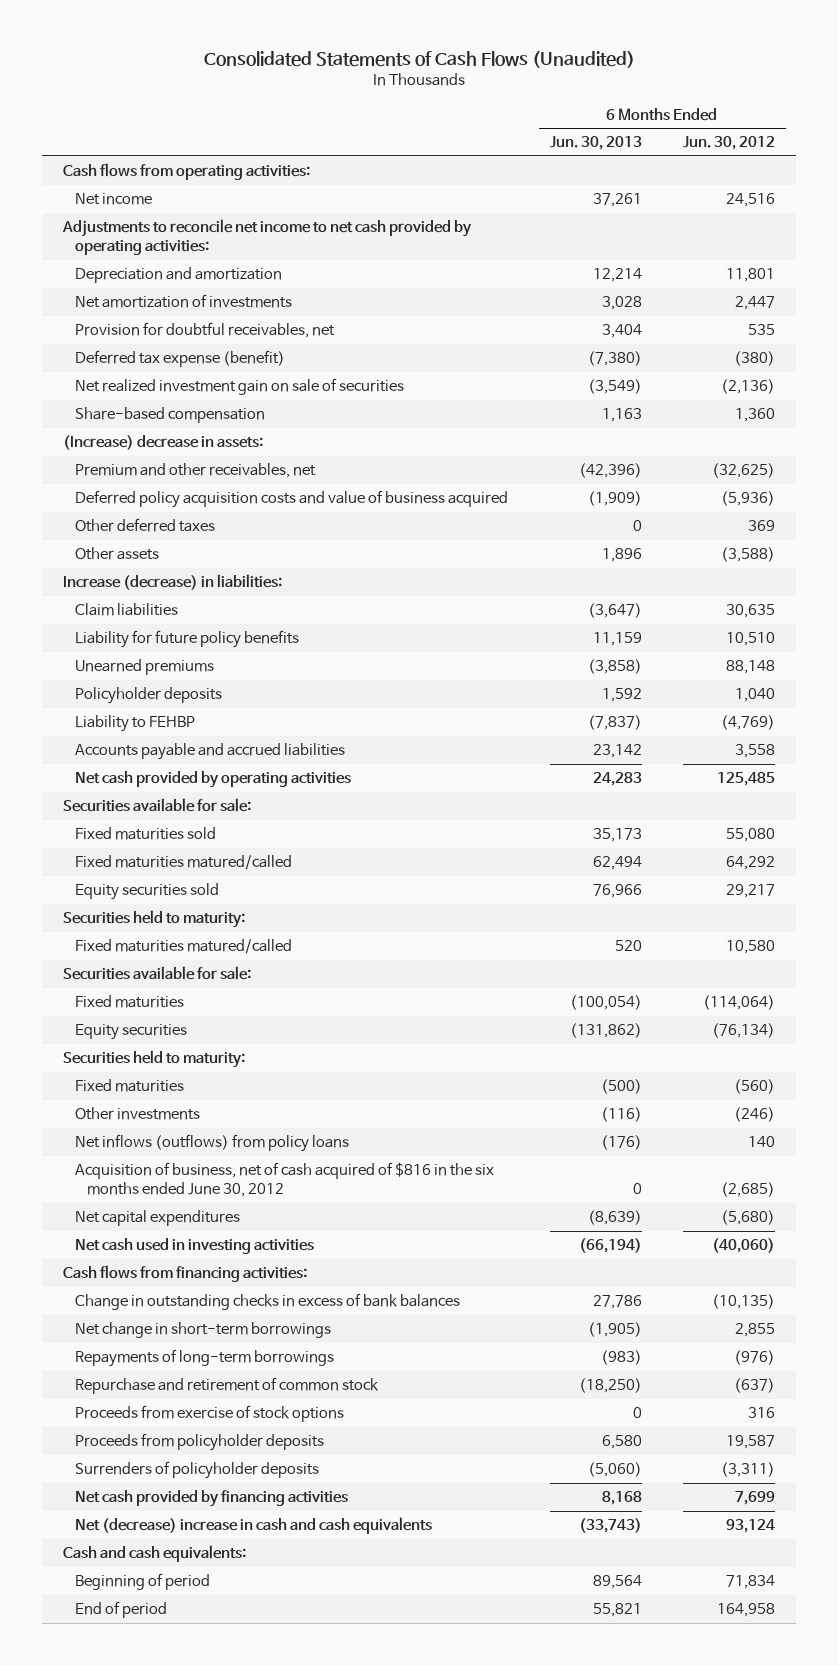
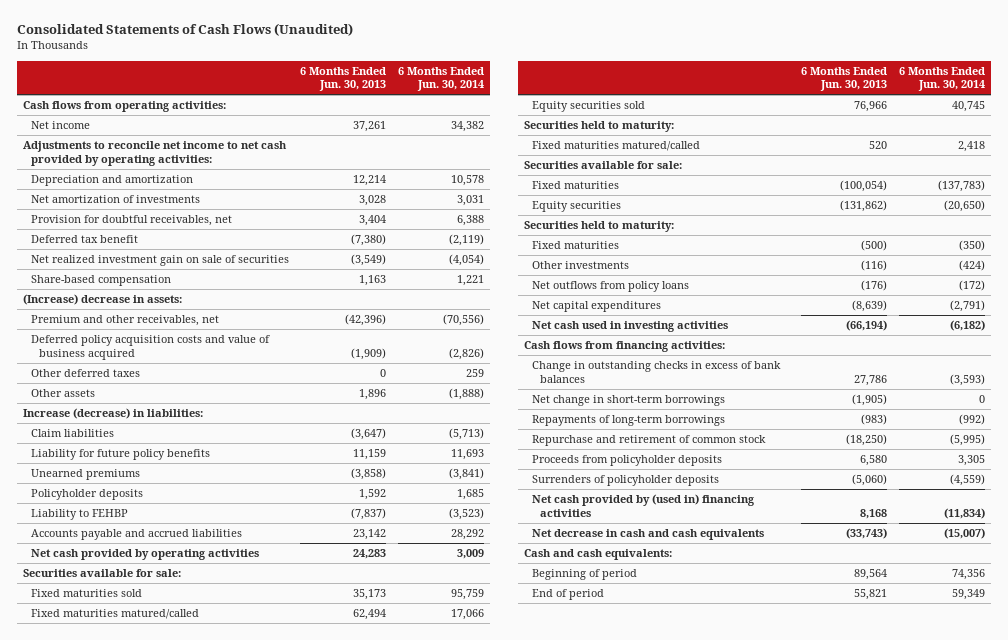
- | 6 Months Ended Jun. 30, 2013 | 6 Months Ended Jun. 30, 2012
+ | 6 Months Ended Jun. 30, 2013 | 6 Months Ended Jun. 30, 2014
- Deferred tax expense (benefit) | (7,380) | (380)
+ Deferred tax benefit | (7,380) | (2,119)
- Net inflows (outflows) from policy loans | (176) | 140
- Acquisition of business, net of cash acquired of $816 in the six months ended June 30, 2012 | 0 | (2,685)
+ Net outflows from policy loans | (176) | (172)
- Proceeds from exercise of stock options | 0 | 316
- Net cash provided by financing activities | 8,168 | 7,699
- Net (decrease) increase in cash and cash equivalents | (33,743) | 93,124
+ Net cash provided by (used in) financing activities | 8,168 | (11,834)
+ Net decrease in cash and cash equivalents | (33,743) | (15,007)

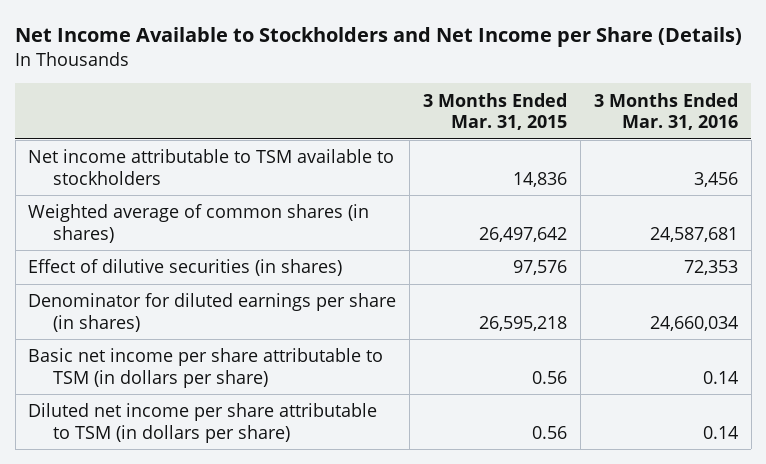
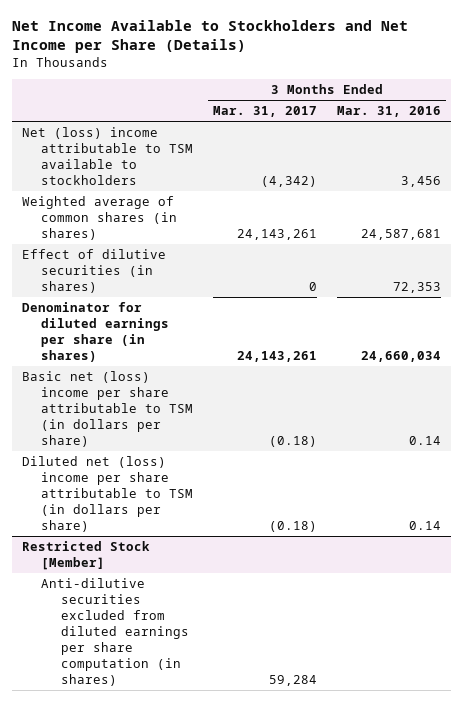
- | 3 Months Ended Mar. 31, 2015 | 3 Months Ended Mar. 31, 2016
+ | 3 Months Ended Mar. 31, 2017 | 3 Months Ended Mar. 31, 2016
- Net income attributable to TSM available to stockholders | 14,836 | 3,456
+ Net (loss) income attributable to TSM available to stockholders | (4,342) | 3,456
- Basic net income per share attributable to TSM (in dollars per share) | 0.56 | 0.14
- Diluted net income per share attributable to TSM (in dollars per share) | 0.56 | 0.14
+ Basic net (loss) income per share attributable to TSM (in dollars per share) | (0.18) | 0.14
+ Diluted net (loss) income per share attributable to TSM (in dollars per share) | (0.18) | 0.14
+ Restricted Stock [Member]
+ Anti-dilutive securities excluded from diluted earnings per share computation (in shares) | 59,284 |

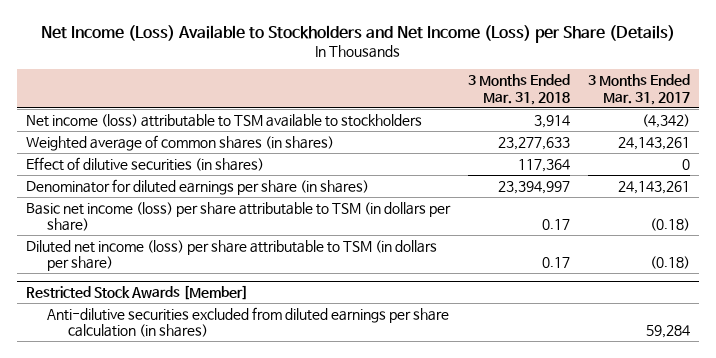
- Net Income Available to Stockholders and Net Income per Share (Details)
+ Net Income (Loss) Available to Stockholders and Net Income (Loss) per Share (Details)
- | 3 Months Ended Mar. 31, 2017 | 3 Months Ended Mar. 31, 2016
+ | 3 Months Ended Mar. 31, 2018 | 3 Months Ended Mar. 31, 2017
- Net (loss) income attributable to TSM available to stockholders | (4,342) | 3,456
+ Net income (loss) attributable to TSM available to stockholders | 3,914 | (4,342)
- Basic net (loss) income per share attributable to TSM (in dollars per share) | (0.18) | 0.14
- Diluted net (loss) income per share attributable to TSM (in dollars per share) | (0.18) | 0.14
- Restricted Stock [Member]
- Anti-dilutive securities excluded from diluted earnings per share computation (in shares) | 59,284 |
+ Basic net income (loss) per share attributable to TSM (in dollars per share) | 0.17 | (0.18)
+ Diluted net income (loss) per share attributable to TSM (in dollars per share) | 0.17 | (0.18)
+ Restricted Stock Awards [Member]
+ Anti-dilutive securities excluded from diluted earnings per share calculation (in shares) | | 59,284

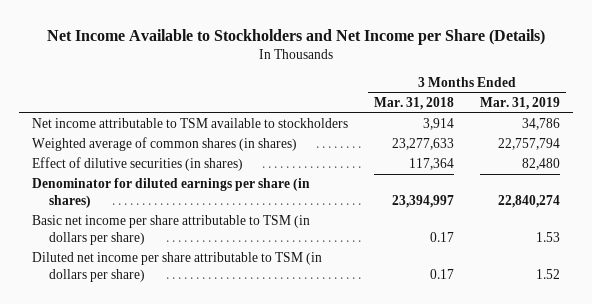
- Net Income (Loss) Available to Stockholders and Net Income (Loss) per Share (Details)
+ Net Income Available to Stockholders and Net Income per Share (Details)
- | 3 Months Ended Mar. 31, 2018 | 3 Months Ended Mar. 31, 2017
+ | 3 Months Ended Mar. 31, 2018 | 3 Months Ended Mar. 31, 2019
- Net income (loss) attributable to TSM available to stockholders | 3,914 | (4,342)
+ Net income attributable to TSM available to stockholders | 3,914 | 34,786
- Basic net income (loss) per share attributable to TSM (in dollars per share) | 0.17 | (0.18)
- Diluted net income (loss) per share attributable to TSM (in dollars per share) | 0.17 | (0.18)
- Restricted Stock Awards [Member]
- Anti-dilutive securities excluded from diluted earnings per share calculation (in shares) | | 59,284
+ Basic net income per share attributable to TSM (in dollars per share) | 0.17 | 1.53
+ Diluted net income per share attributable to TSM (in dollars per share) | 0.17 | 1.52

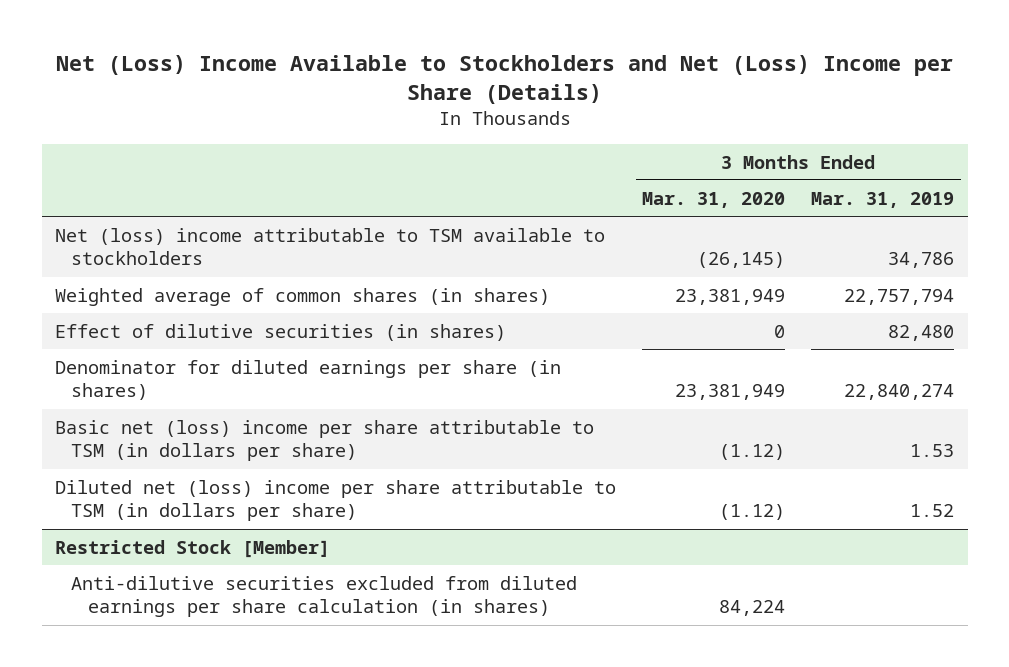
- Net Income Available to Stockholders and Net Income per Share (Details)
+ Net (Loss) Income Available to Stockholders and Net (Loss) Income per Share (Details)
- | 3 Months Ended Mar. 31, 2018 | 3 Months Ended Mar. 31, 2019
+ | 3 Months Ended Mar. 31, 2020 | 3 Months Ended Mar. 31, 2019
- Net income attributable to TSM available to stockholders | 3,914 | 34,786
+ Net (loss) income attributable to TSM available to stockholders | (26,145) | 34,786
- Basic net income per share attributable to TSM (in dollars per share) | 0.17 | 1.53
- Diluted net income per share attributable to TSM (in dollars per share) | 0.17 | 1.52
+ Basic net (loss) income per share attributable to TSM (in dollars per share) | (1.12) | 1.53
+ Diluted net (loss) income per share attributable to TSM (in dollars per share) | (1.12) | 1.52
+ Restricted Stock [Member]
+ Anti-dilutive securities excluded from diluted earnings per share calculation (in shares) | 84,224 |

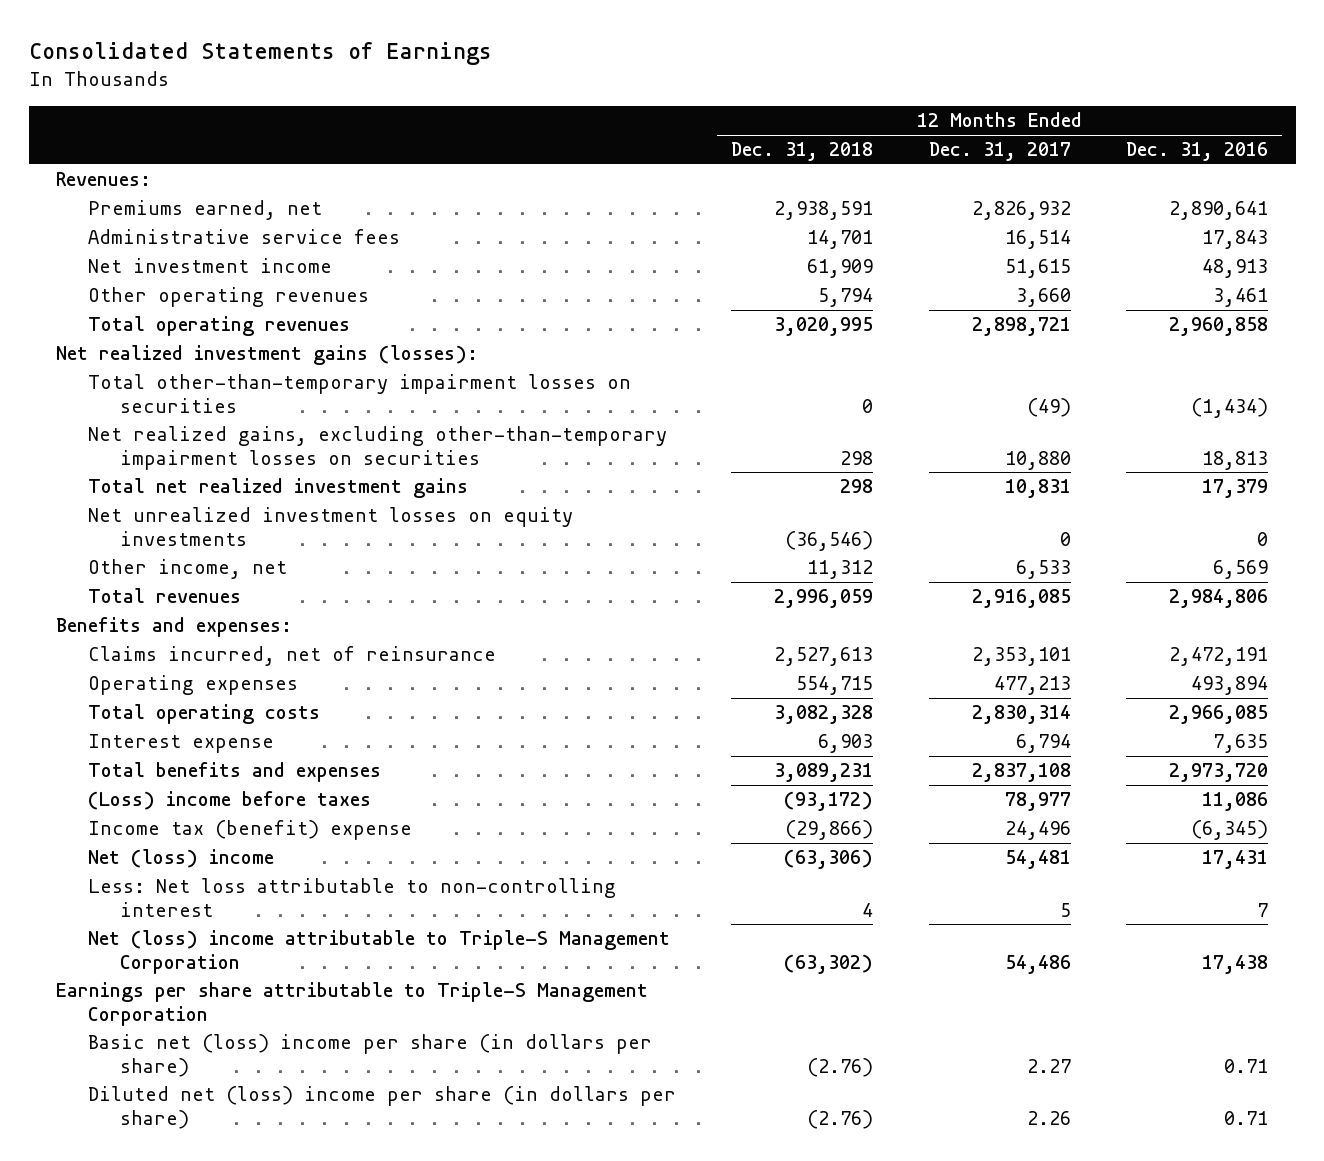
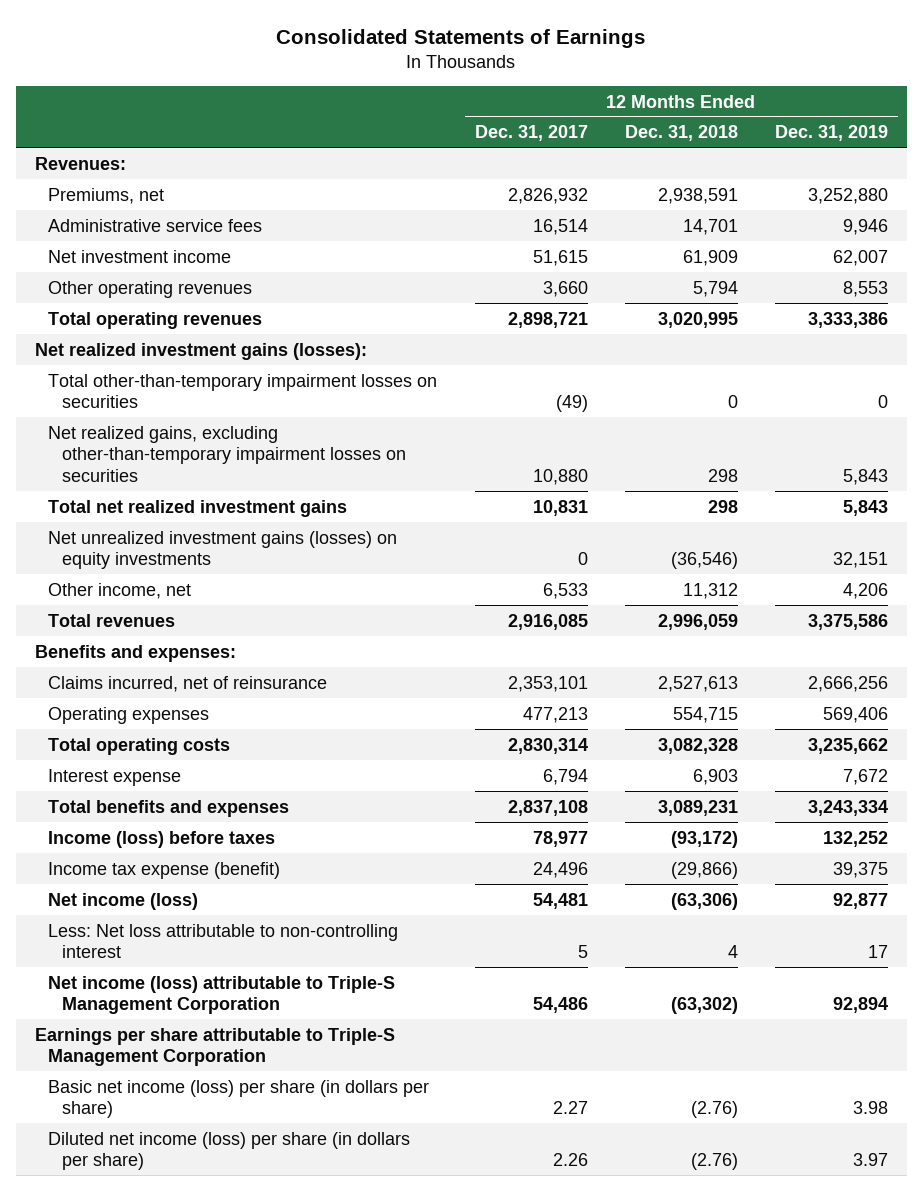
- | 12 Months Ended Dec. 31, 2018 | 12 Months Ended Dec. 31, 2017 | 12 Months Ended Dec. 31, 2016
+ | 12 Months Ended Dec. 31, 2017 | 12 Months Ended Dec. 31, 2018 | 12 Months Ended Dec. 31, 2019
- Premiums earned, net | 2,938,591 | 2,826,932 | 2,890,641
+ Premiums, net | 2,826,932 | 2,938,591 | 3,252,880
- Net unrealized investment losses on equity investments | (36,546) | 0 | 0
+ Net unrealized investment gains (losses) on equity investments | 0 | (36,546) | 32,151
- (Loss) income before taxes | (93,172) | 78,977 | 11,086
- Income tax (benefit) expense | (29,866) | 24,496 | (6,345)
- Net (loss) income | (63,306) | 54,481 | 17,431
+ Income (loss) before taxes | 78,977 | (93,172) | 132,252
+ Income tax expense (benefit) | 24,496 | (29,866) | 39,375
+ Net income (loss) | 54,481 | (63,306) | 92,877
- Net (loss) income attributable to Triple-S Management Corporation | (63,302) | 54,486 | 17,438
+ Net income (loss) attributable to Triple-S Management Corporation | 54,486 | (63,302) | 92,894
- Basic net (loss) income per share (in dollars per share) | (2.76) | 2.27 | 0.71
- Diluted net (loss) income per share (in dollars per share) | (2.76) | 2.26 | 0.71
+ Basic net income (loss) per share (in dollars per share) | 2.27 | (2.76) | 3.98
+ Diluted net income (loss) per share (in dollars per share) | 2.26 | (2.76) | 3.97

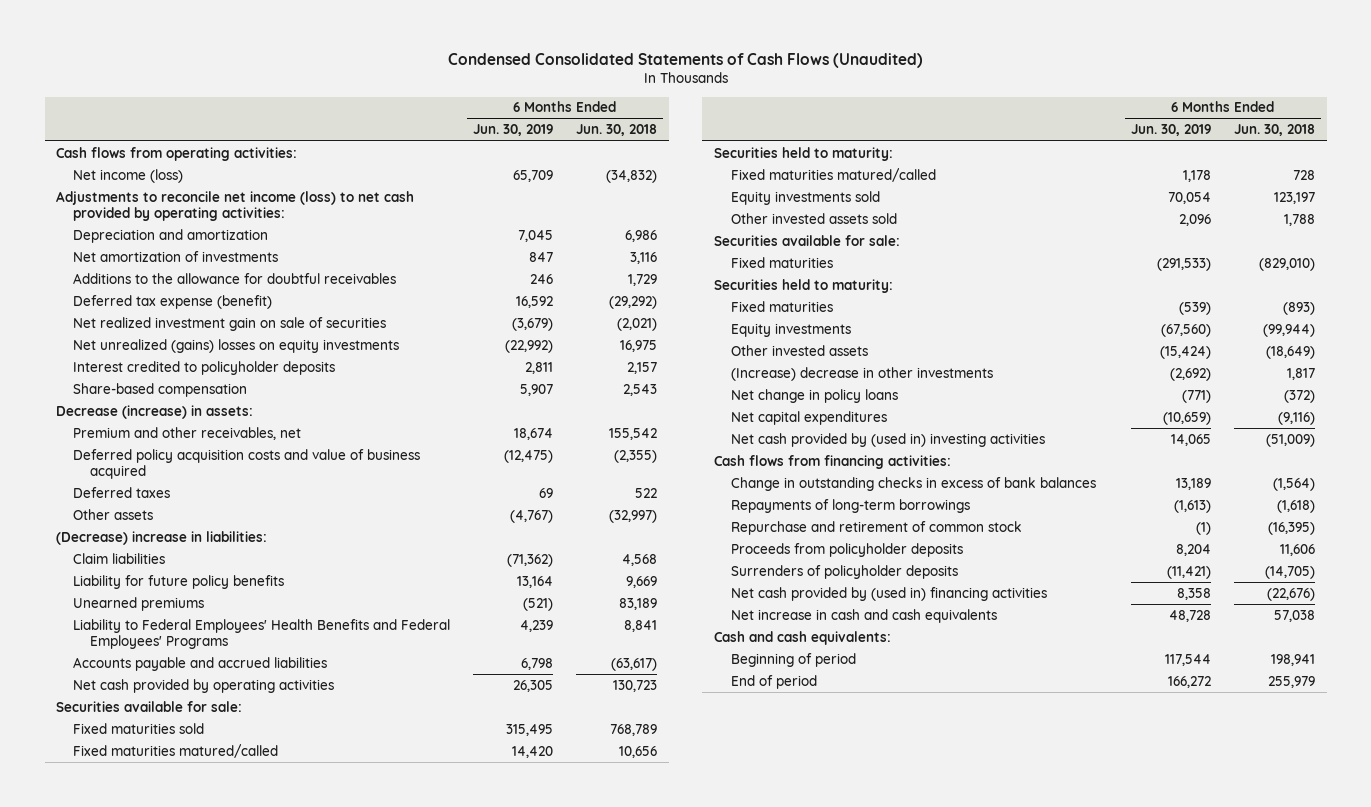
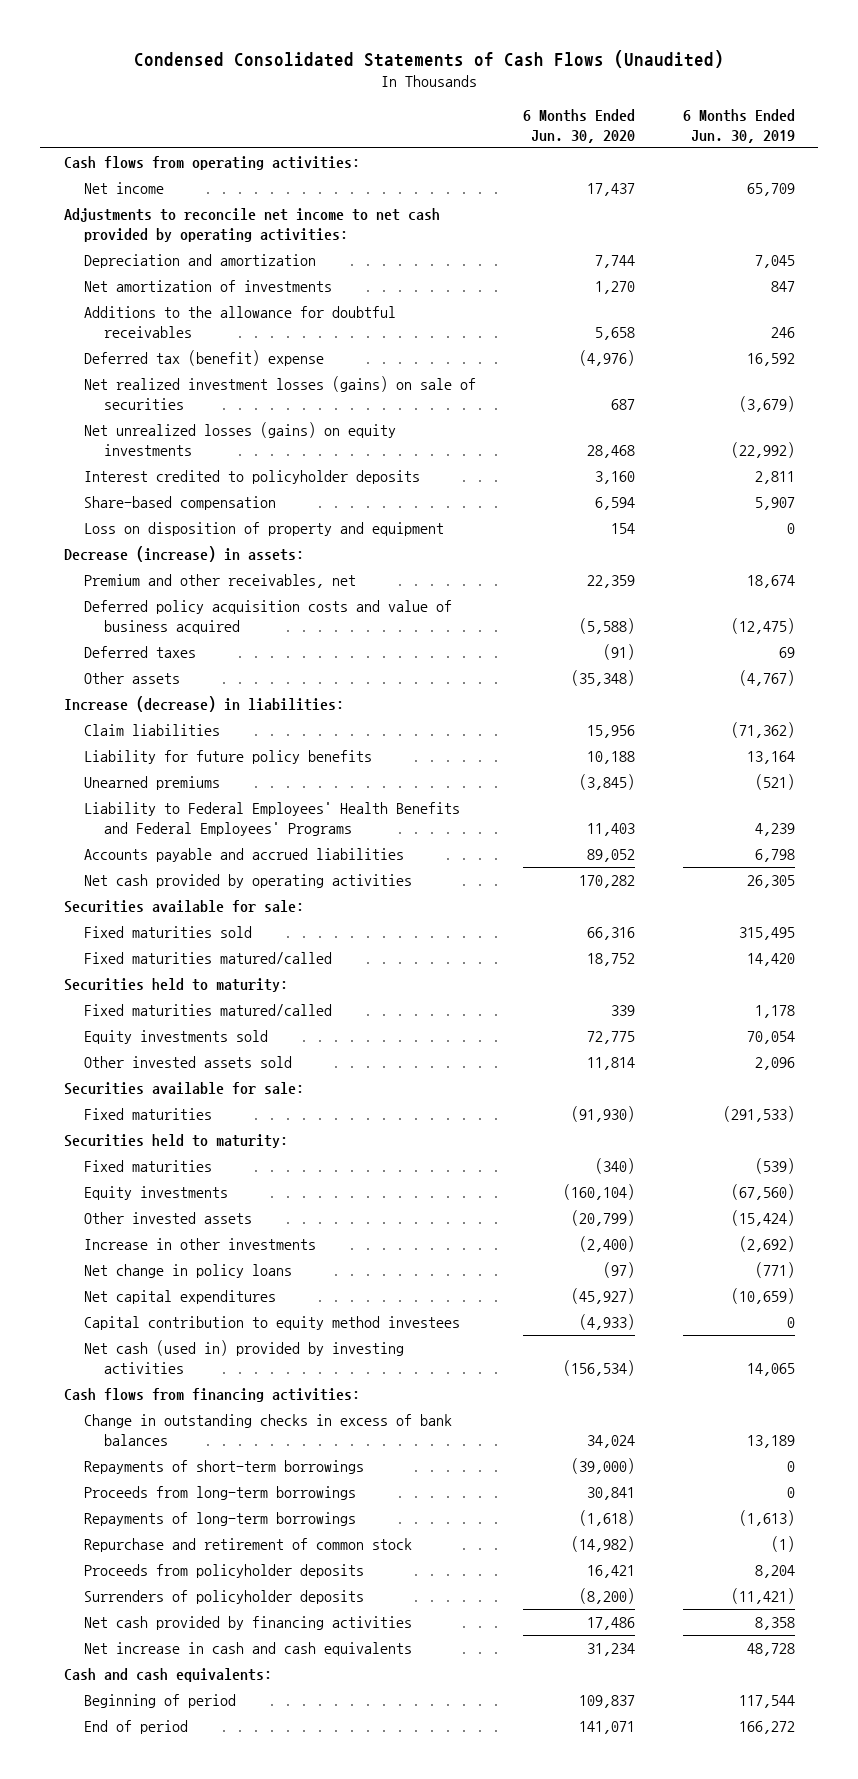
- | 6 Months Ended Jun. 30, 2019 | 6 Months Ended Jun. 30, 2018
+ | 6 Months Ended Jun. 30, 2020 | 6 Months Ended Jun. 30, 2019
- Net income (loss) | 65,709 | (34,832)
- Adjustments to reconcile net income (loss) to net cash provided by operating activities:
+ Net income | 17,437 | 65,709
+ Adjustments to reconcile net income to net cash provided by operating activities:
- Deferred tax expense (benefit) | 16,592 | (29,292)
- Net realized investment gain on sale of securities | (3,679) | (2,021)
- Net unrealized (gains) losses on equity investments | (22,992) | 16,975
+ Deferred tax (benefit) expense | (4,976) | 16,592
+ Net realized investment losses (gains) on sale of securities | 687 | (3,679)
+ Net unrealized losses (gains) on equity investments | 28,468 | (22,992)
+ Loss on disposition of property and equipment | 154 | 0
- (Decrease) increase in liabilities:
+ Increase (decrease) in liabilities:
- (Increase) decrease in other investments | (2,692) | 1,817
+ Increase in other investments | (2,400) | (2,692)
- Net cash provided by (used in) investing activities | 14,065 | (51,009)
+ Capital contribution to equity method investees | (4,933) | 0
+ Net cash (used in) provided by investing activities | (156,534) | 14,065
+ Repayments of short-term borrowings | (39,000) | 0
+ Proceeds from long-term borrowings | 30,841 | 0
- Net cash provided by (used in) financing activities | 8,358 | (22,676)
+ Net cash provided by financing activities | 17,486 | 8,358

